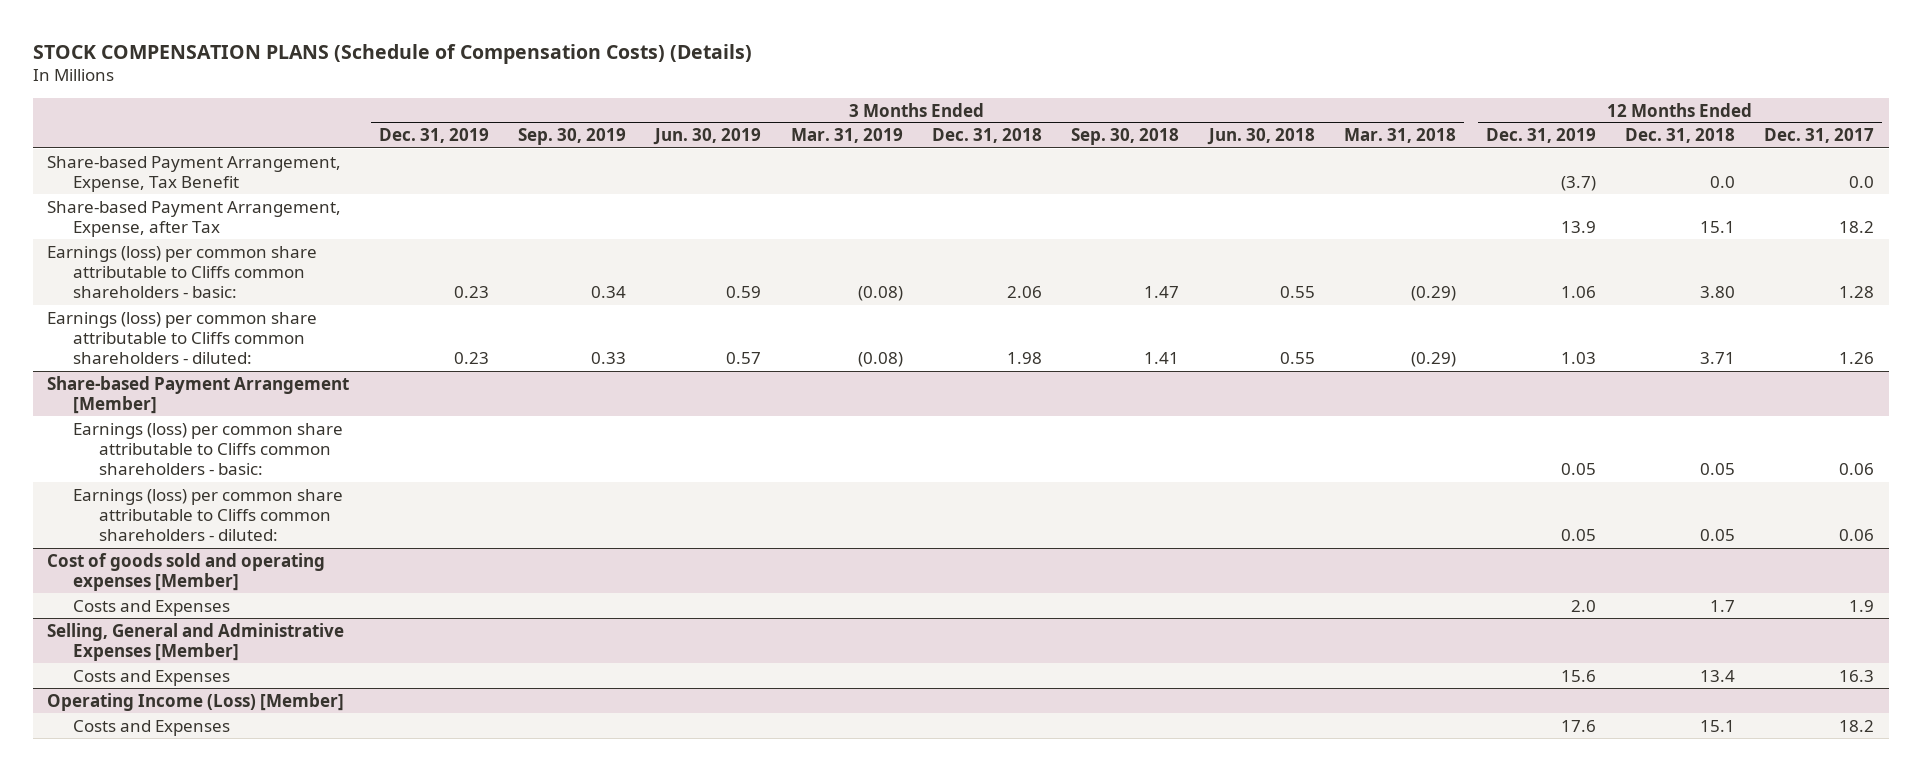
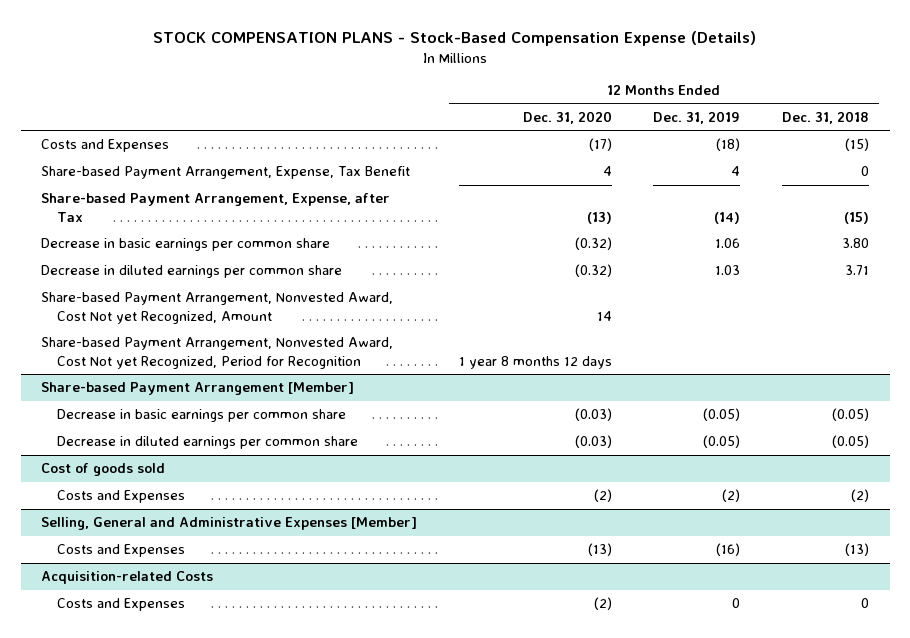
- STOCK COMPENSATION PLANS (Schedule of Compensation Costs) (Details)
+ STOCK COMPENSATION PLANS - Stock-Based Compensation Expense (Details)
- | 3 Months Ended Dec. 31, 2019 | 3 Months Ended Sep. 30, 2019 | 3 Months Ended Jun. 30, 2019 | 3 Months Ended Mar. 31, 2019 | 3 Months Ended Dec. 31, 2018 | 3 Months Ended Sep. 30, 2018 | 3 Months Ended Jun. 30, 2018 | 3 Months Ended Mar. 31, 2018 | 12 Months Ended Dec. 31, 2019 | 12 Months Ended Dec. 31, 2018 | 12 Months Ended Dec. 31, 2017
+ | 12 Months Ended Dec. 31, 2020 | 12 Months Ended Dec. 31, 2019 | 12 Months Ended Dec. 31, 2018
- Share-based Payment Arrangement, Expense, Tax Benefit | | | | | | | | | (3.7) | 0.0 | 0.0
- Share-based Payment Arrangement, Expense, after Tax | | | | | | | | | 13.9 | 15.1 | 18.2
- Earnings (loss) per common share attributable to Cliffs common shareholders - basic: | 0.23 | 0.34 | 0.59 | (0.08) | 2.06 | 1.47 | 0.55 | (0.29) | 1.06 | 3.80 | 1.28
- Earnings (loss) per common share attributable to Cliffs common shareholders - diluted: | 0.23 | 0.33 | 0.57 | (0.08) | 1.98 | 1.41 | 0.55 | (0.29) | 1.03 | 3.71 | 1.26
+ Costs and Expenses | (17) | (18) | (15)
+ Share-based Payment Arrangement, Expense, Tax Benefit | 4 | 4 | 0
+ Share-based Payment Arrangement, Expense, after Tax | (13) | (14) | (15)
+ Decrease in basic earnings per common share | (0.32) | 1.06 | 3.80
+ Decrease in diluted earnings per common share | (0.32) | 1.03 | 3.71
+ Share-based Payment Arrangement, Nonvested Award, Cost Not yet Recognized, Amount | 14 | |
+ Share-based Payment Arrangement, Nonvested Award, Cost Not yet Recognized, Period for Recognition | 1 year 8 months 12 days | |
@ Share-based Payment Arrangement [Member]
- Earnings (loss) per common share attributable to Cliffs common shareholders - basic: | | | | | | | | | 0.05 | 0.05 | 0.06
- Earnings (loss) per common share attributable to Cliffs common shareholders - diluted: | | | | | | | | | 0.05 | 0.05 | 0.06
- Cost of goods sold and operating expenses [Member]
- Costs and Expenses | | | | | | | | | 2.0 | 1.7 | 1.9
@ Share-based Payment Arrangement [Member]
+ Decrease in basic earnings per common share | (0.03) | (0.05) | (0.05)
+ Decrease in diluted earnings per common share | (0.03) | (0.05) | (0.05)
+ Cost of goods sold
+ Costs and Expenses | (2) | (2) | (2)
@ Selling, General and Administrative Expenses [Member]
- Costs and Expenses | | | | | | | | | 15.6 | 13.4 | 16.3
- Operating Income (Loss) [Member]
- Costs and Expenses | | | | | | | | | 17.6 | 15.1 | 18.2
@ Selling, General and Administrative Expenses [Member]
+ Costs and Expenses | (13) | (16) | (13)
+ Acquisition-related Costs
+ Costs and Expenses | (2) | 0 | 0

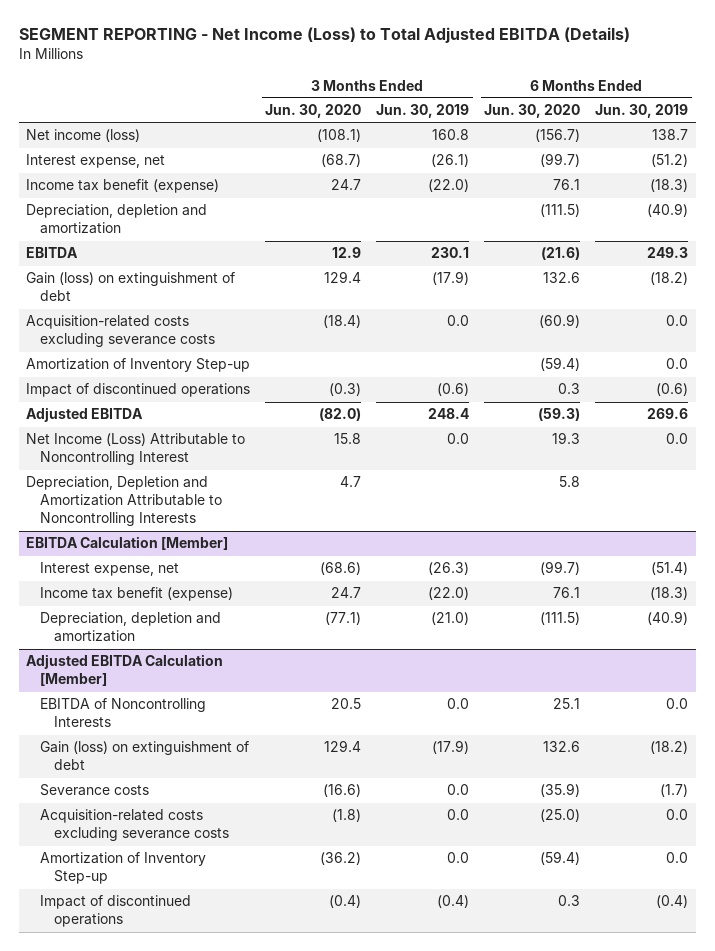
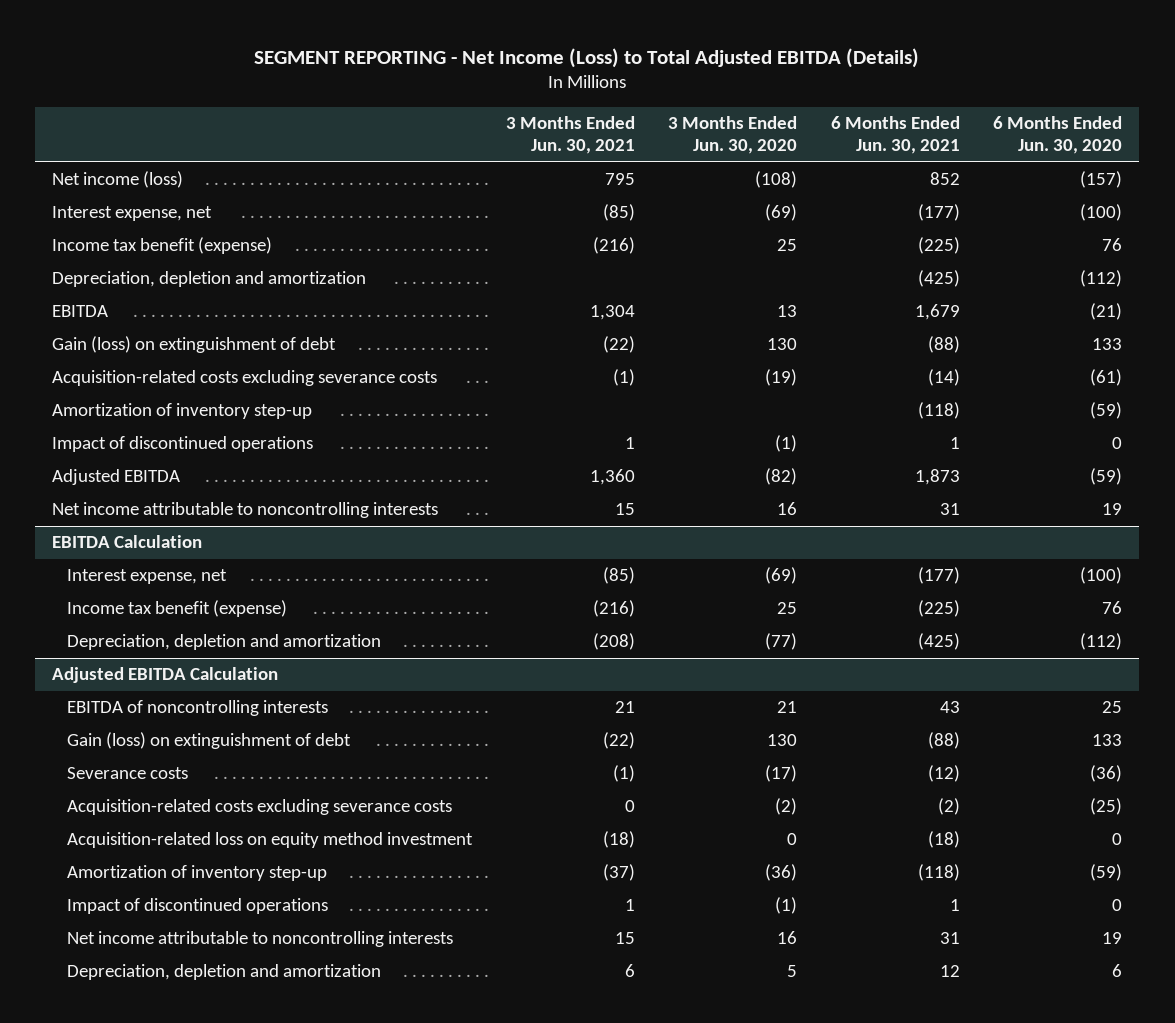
- | 3 Months Ended Jun. 30, 2020 | 3 Months Ended Jun. 30, 2019 | 6 Months Ended Jun. 30, 2020 | 6 Months Ended Jun. 30, 2019
+ | 3 Months Ended Jun. 30, 2021 | 3 Months Ended Jun. 30, 2020 | 6 Months Ended Jun. 30, 2021 | 6 Months Ended Jun. 30, 2020
- Net income (loss) | (108.1) | 160.8 | (156.7) | 138.7
- Interest expense, net | (68.7) | (26.1) | (99.7) | (51.2)
- Income tax benefit (expense) | 24.7 | (22.0) | 76.1 | (18.3)
- Depreciation, depletion and amortization | | | (111.5) | (40.9)
- EBITDA | 12.9 | 230.1 | (21.6) | 249.3
- Gain (loss) on extinguishment of debt | 129.4 | (17.9) | 132.6 | (18.2)
- Acquisition-related costs excluding severance costs | (18.4) | 0.0 | (60.9) | 0.0
- Amortization of Inventory Step-up | | | (59.4) | 0.0
- Impact of discontinued operations | (0.3) | (0.6) | 0.3 | (0.6)
- Adjusted EBITDA | (82.0) | 248.4 | (59.3) | 269.6
- Net Income (Loss) Attributable to Noncontrolling Interest | 15.8 | 0.0 | 19.3 | 0.0
- Depreciation, Depletion and Amortization Attributable to Noncontrolling Interests | 4.7 | | 5.8 |
- EBITDA Calculation [Member]
- Interest expense, net | (68.6) | (26.3) | (99.7) | (51.4)
- Income tax benefit (expense) | 24.7 | (22.0) | 76.1 | (18.3)
- Depreciation, depletion and amortization | (77.1) | (21.0) | (111.5) | (40.9)
- Adjusted EBITDA Calculation [Member]
- EBITDA of Noncontrolling Interests | 20.5 | 0.0 | 25.1 | 0.0
- Gain (loss) on extinguishment of debt | 129.4 | (17.9) | 132.6 | (18.2)
- Severance costs | (16.6) | 0.0 | (35.9) | (1.7)
- Acquisition-related costs excluding severance costs | (1.8) | 0.0 | (25.0) | 0.0
- Amortization of Inventory Step-up | (36.2) | 0.0 | (59.4) | 0.0
- Impact of discontinued operations | (0.4) | (0.4) | 0.3 | (0.4)
+ Net income (loss) | 795 | (108) | 852 | (157)
+ Interest expense, net | (85) | (69) | (177) | (100)
+ Income tax benefit (expense) | (216) | 25 | (225) | 76
+ Depreciation, depletion and amortization | | | (425) | (112)
+ EBITDA | 1,304 | 13 | 1,679 | (21)
+ Gain (loss) on extinguishment of debt | (22) | 130 | (88) | 133
+ Acquisition-related costs excluding severance costs | (1) | (19) | (14) | (61)
+ Amortization of inventory step-up | | | (118) | (59)
+ Impact of discontinued operations | 1 | (1) | 1 | 0
+ Adjusted EBITDA | 1,360 | (82) | 1,873 | (59)
+ Net income attributable to noncontrolling interests | 15 | 16 | 31 | 19
+ EBITDA Calculation
+ Interest expense, net | (85) | (69) | (177) | (100)
+ Income tax benefit (expense) | (216) | 25 | (225) | 76
+ Depreciation, depletion and amortization | (208) | (77) | (425) | (112)
+ Adjusted EBITDA Calculation
+ EBITDA of noncontrolling interests | 21 | 21 | 43 | 25
+ Gain (loss) on extinguishment of debt | (22) | 130 | (88) | 133
+ Severance costs | (1) | (17) | (12) | (36)
+ Acquisition-related costs excluding severance costs | 0 | (2) | (2) | (25)
+ Acquisition-related loss on equity method investment | (18) | 0 | (18) | 0
+ Amortization of inventory step-up | (37) | (36) | (118) | (59)
+ Impact of discontinued operations | 1 | (1) | 1 | 0
+ Net income attributable to noncontrolling interests | 15 | 16 | 31 | 19
+ Depreciation, depletion and amortization | 6 | 5 | 12 | 6

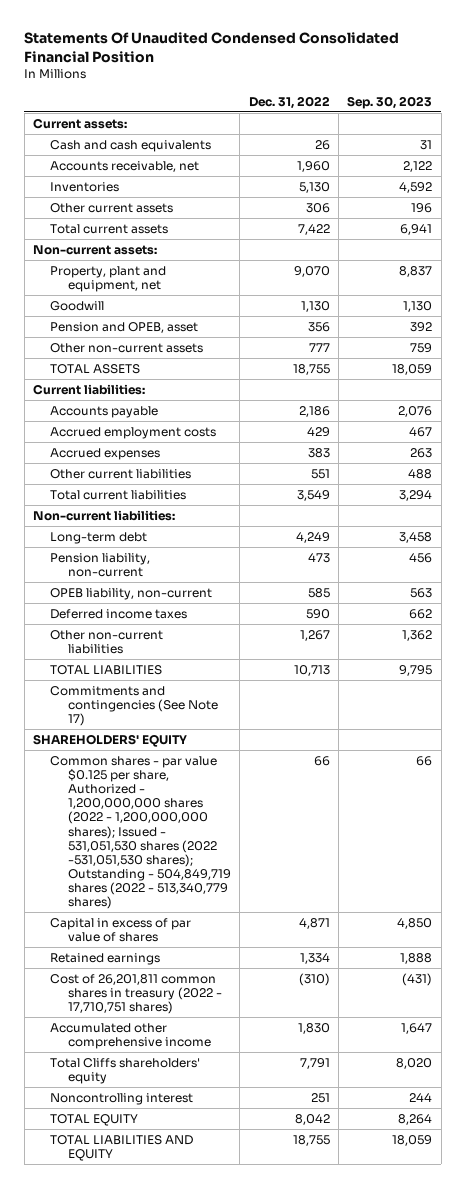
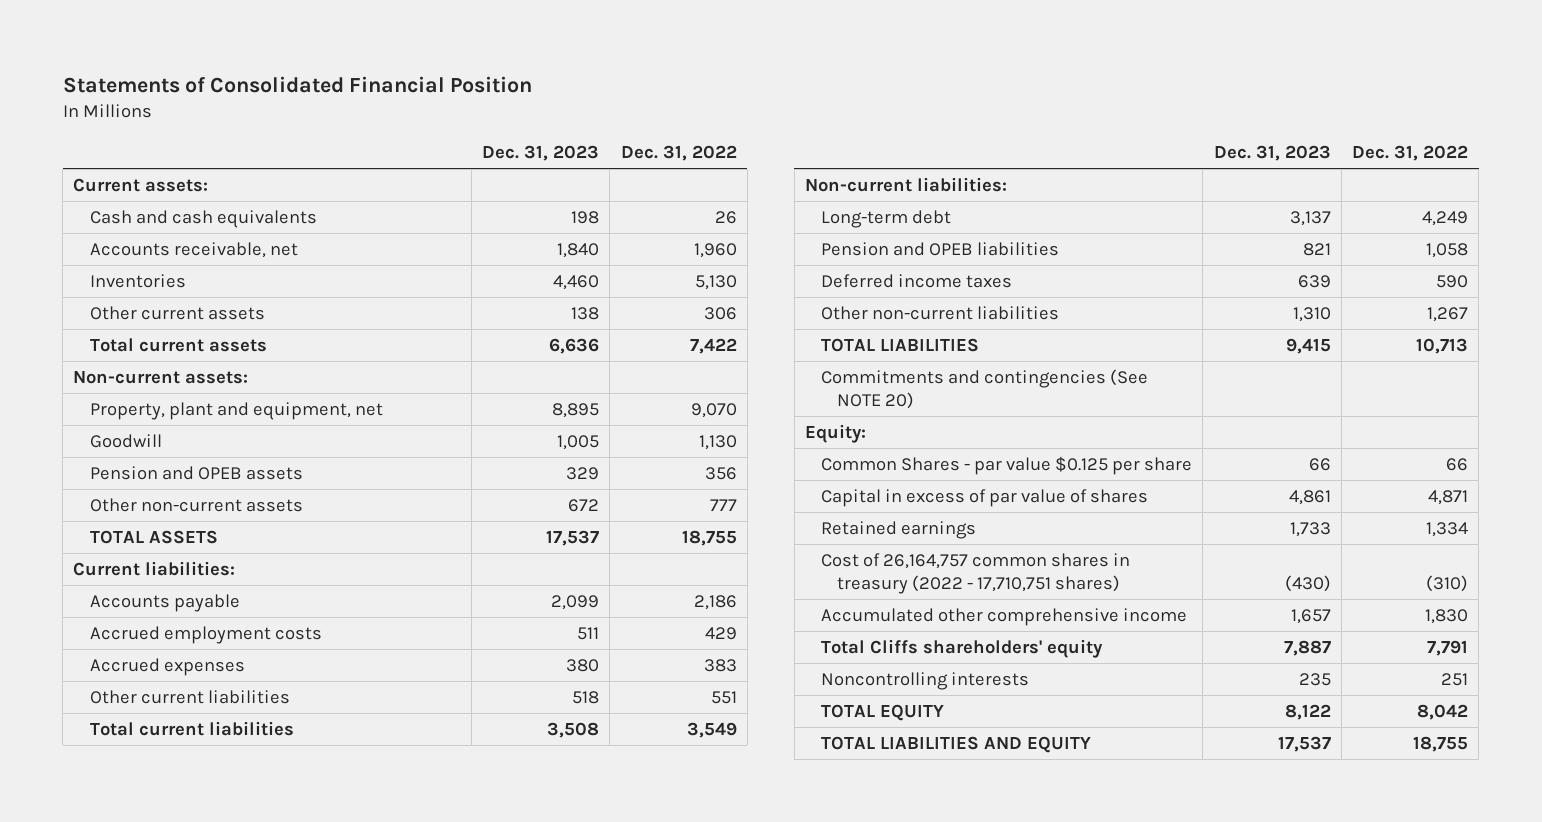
- Statements Of Unaudited Condensed Consolidated Financial Position
+ Statements of Consolidated Financial Position
- | Dec. 31, 2022 | Sep. 30, 2023
+ | Dec. 31, 2023 | Dec. 31, 2022
- Pension and OPEB, asset | 356 | 392
+ Pension and OPEB assets | 329 | 356
- Pension liability, non-current | 473 | 456
- OPEB liability, non-current | 585 | 563
+ Pension and OPEB liabilities | 821 | 1,058
- Commitments and contingencies (See Note 17)
- SHAREHOLDERS' EQUITY
- Common shares - par value $0.125 per share, Authorized - 1,200,000,000 shares (2022 - 1,200,000,000 shares); Issued - 531,051,530 shares (2022 -531,051,530 shares); Outstanding - 504,849,719 shares (2022 - 513,340,779 shares) | 66 | 66
+ Commitments and contingencies (See NOTE 20)
+ Equity:
+ Common Shares - par value $0.125 per share | 66 | 66
- Cost of 26,201,811 common shares in treasury (2022 - 17,710,751 shares) | (310) | (431)
+ Cost of 26,164,757 common shares in treasury (2022 - 17,710,751 shares) | (430) | (310)
- Noncontrolling interest | 251 | 244
+ Noncontrolling interests | 235 | 251

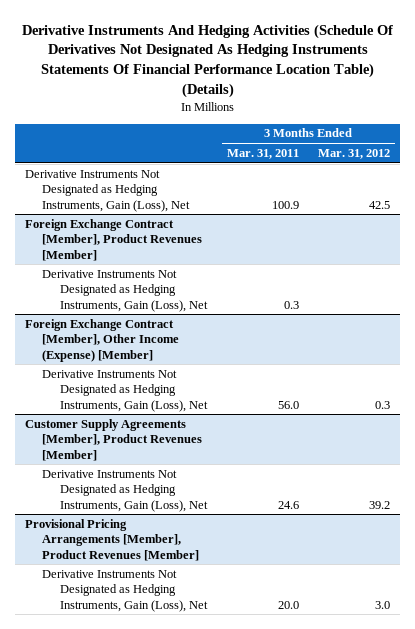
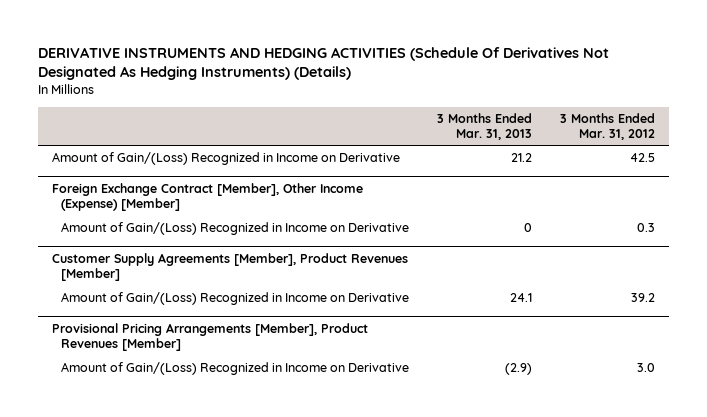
- Derivative Instruments And Hedging Activities (Schedule Of Derivatives Not Designated As Hedging Instruments Statements Of Financial Performance Location Table) (Details)
+ DERIVATIVE INSTRUMENTS AND HEDGING ACTIVITIES (Schedule Of Derivatives Not Designated As Hedging Instruments) (Details)
- | 3 Months Ended Mar. 31, 2011 | 3 Months Ended Mar. 31, 2012
+ | 3 Months Ended Mar. 31, 2013 | 3 Months Ended Mar. 31, 2012
- Derivative Instruments Not Designated as Hedging Instruments, Gain (Loss), Net | 100.9 | 42.5
- Foreign Exchange Contract [Member], Product Revenues [Member]
- Derivative Instruments Not Designated as Hedging Instruments, Gain (Loss), Net | 0.3 |
+ Amount of Gain/(Loss) Recognized in Income on Derivative | 21.2 | 42.5
@ Foreign Exchange Contract [Member], Other Income (Expense) [Member]
- Derivative Instruments Not Designated as Hedging Instruments, Gain (Loss), Net | 56.0 | 0.3
+ Amount of Gain/(Loss) Recognized in Income on Derivative | 0 | 0.3
@ Customer Supply Agreements [Member], Product Revenues [Member]
- Derivative Instruments Not Designated as Hedging Instruments, Gain (Loss), Net | 24.6 | 39.2
+ Amount of Gain/(Loss) Recognized in Income on Derivative | 24.1 | 39.2
@ Provisional Pricing Arrangements [Member], Product Revenues [Member]
- Derivative Instruments Not Designated as Hedging Instruments, Gain (Loss), Net | 20.0 | 3.0
+ Amount of Gain/(Loss) Recognized in Income on Derivative | (2.9) | 3.0

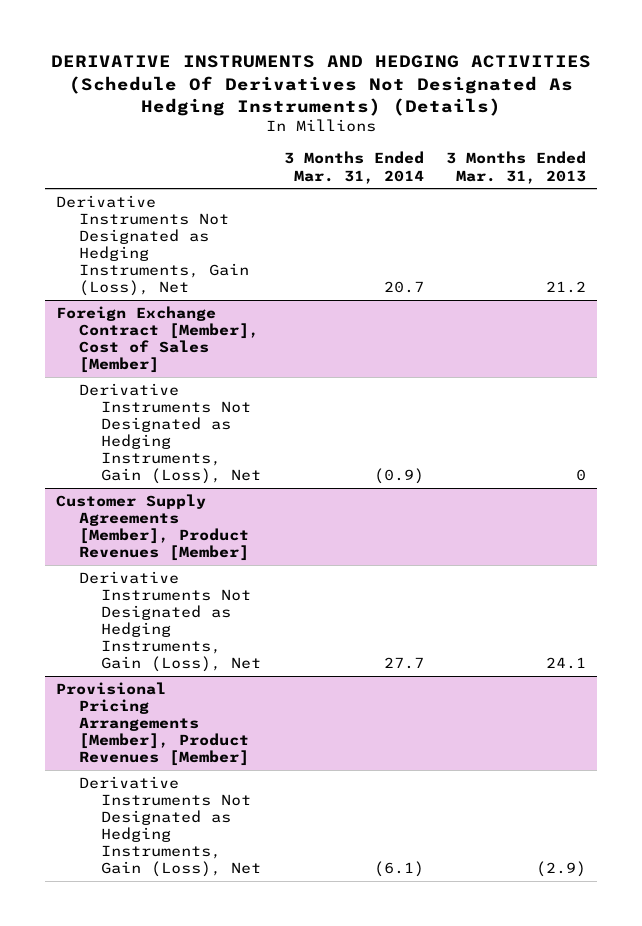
- | 3 Months Ended Mar. 31, 2013 | 3 Months Ended Mar. 31, 2012
+ | 3 Months Ended Mar. 31, 2014 | 3 Months Ended Mar. 31, 2013
- Amount of Gain/(Loss) Recognized in Income on Derivative | 21.2 | 42.5
- Foreign Exchange Contract [Member], Other Income (Expense) [Member]
- Amount of Gain/(Loss) Recognized in Income on Derivative | 0 | 0.3
+ Derivative Instruments Not Designated as Hedging Instruments, Gain (Loss), Net | 20.7 | 21.2
+ Foreign Exchange Contract [Member], Cost of Sales [Member]
+ Derivative Instruments Not Designated as Hedging Instruments, Gain (Loss), Net | (0.9) | 0
@ Customer Supply Agreements [Member], Product Revenues [Member]
- Amount of Gain/(Loss) Recognized in Income on Derivative | 24.1 | 39.2
+ Derivative Instruments Not Designated as Hedging Instruments, Gain (Loss), Net | 27.7 | 24.1
@ Provisional Pricing Arrangements [Member], Product Revenues [Member]
- Amount of Gain/(Loss) Recognized in Income on Derivative | (2.9) | 3.0
+ Derivative Instruments Not Designated as Hedging Instruments, Gain (Loss), Net | (6.1) | (2.9)

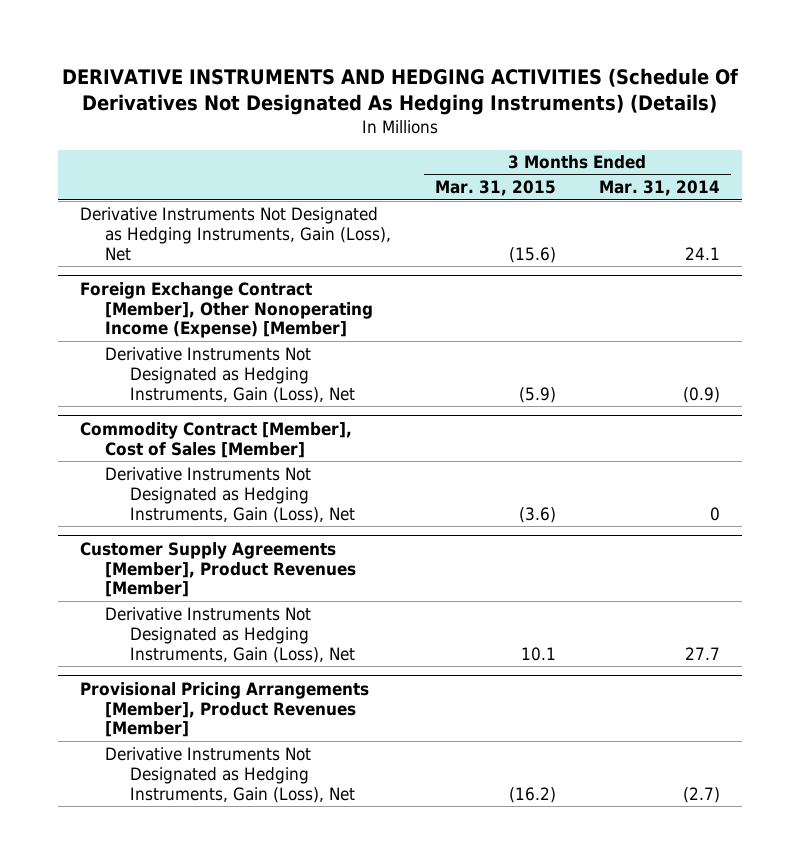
- | 3 Months Ended Mar. 31, 2014 | 3 Months Ended Mar. 31, 2013
+ | 3 Months Ended Mar. 31, 2015 | 3 Months Ended Mar. 31, 2014
- Derivative Instruments Not Designated as Hedging Instruments, Gain (Loss), Net | 20.7 | 21.2
- Foreign Exchange Contract [Member], Cost of Sales [Member]
+ Derivative Instruments Not Designated as Hedging Instruments, Gain (Loss), Net | (15.6) | 24.1
+ Foreign Exchange Contract [Member], Other Nonoperating Income (Expense) [Member]
+ Commodity Contract [Member], Cost of Sales [Member]
+ Derivative Instruments Not Designated as Hedging Instruments, Gain (Loss), Net | (3.6) | 0
@ Provisional Pricing Arrangements [Member], Product Revenues [Member]
- Derivative Instruments Not Designated as Hedging Instruments, Gain (Loss), Net | (6.1) | (2.9)
+ Derivative Instruments Not Designated as Hedging Instruments, Gain (Loss), Net | (16.2) | (2.7)

